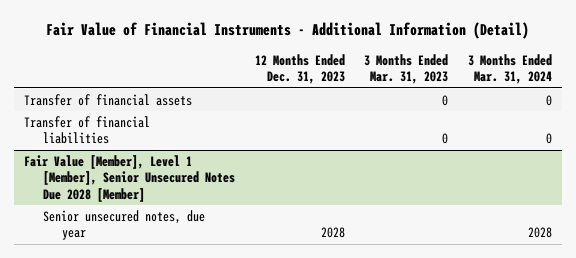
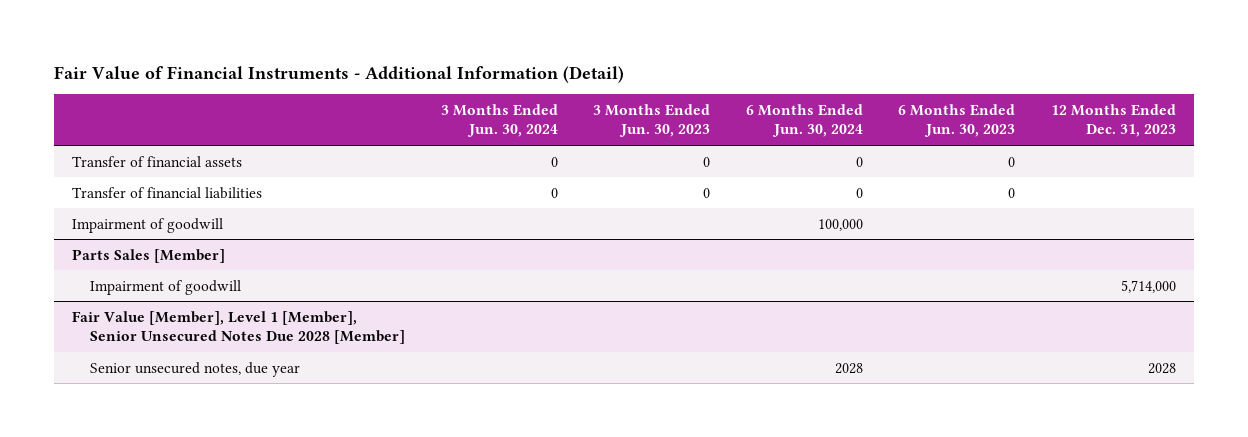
- | 12 Months Ended Dec. 31, 2023 | 3 Months Ended Mar. 31, 2023 | 3 Months Ended Mar. 31, 2024
+ | 3 Months Ended Jun. 30, 2024 | 3 Months Ended Jun. 30, 2023 | 6 Months Ended Jun. 30, 2024 | 6 Months Ended Jun. 30, 2023 | 12 Months Ended Dec. 31, 2023
+ Impairment of goodwill | | | 100,000 | |
+ Parts Sales [Member]
+ Impairment of goodwill | | | | | 5,714,000

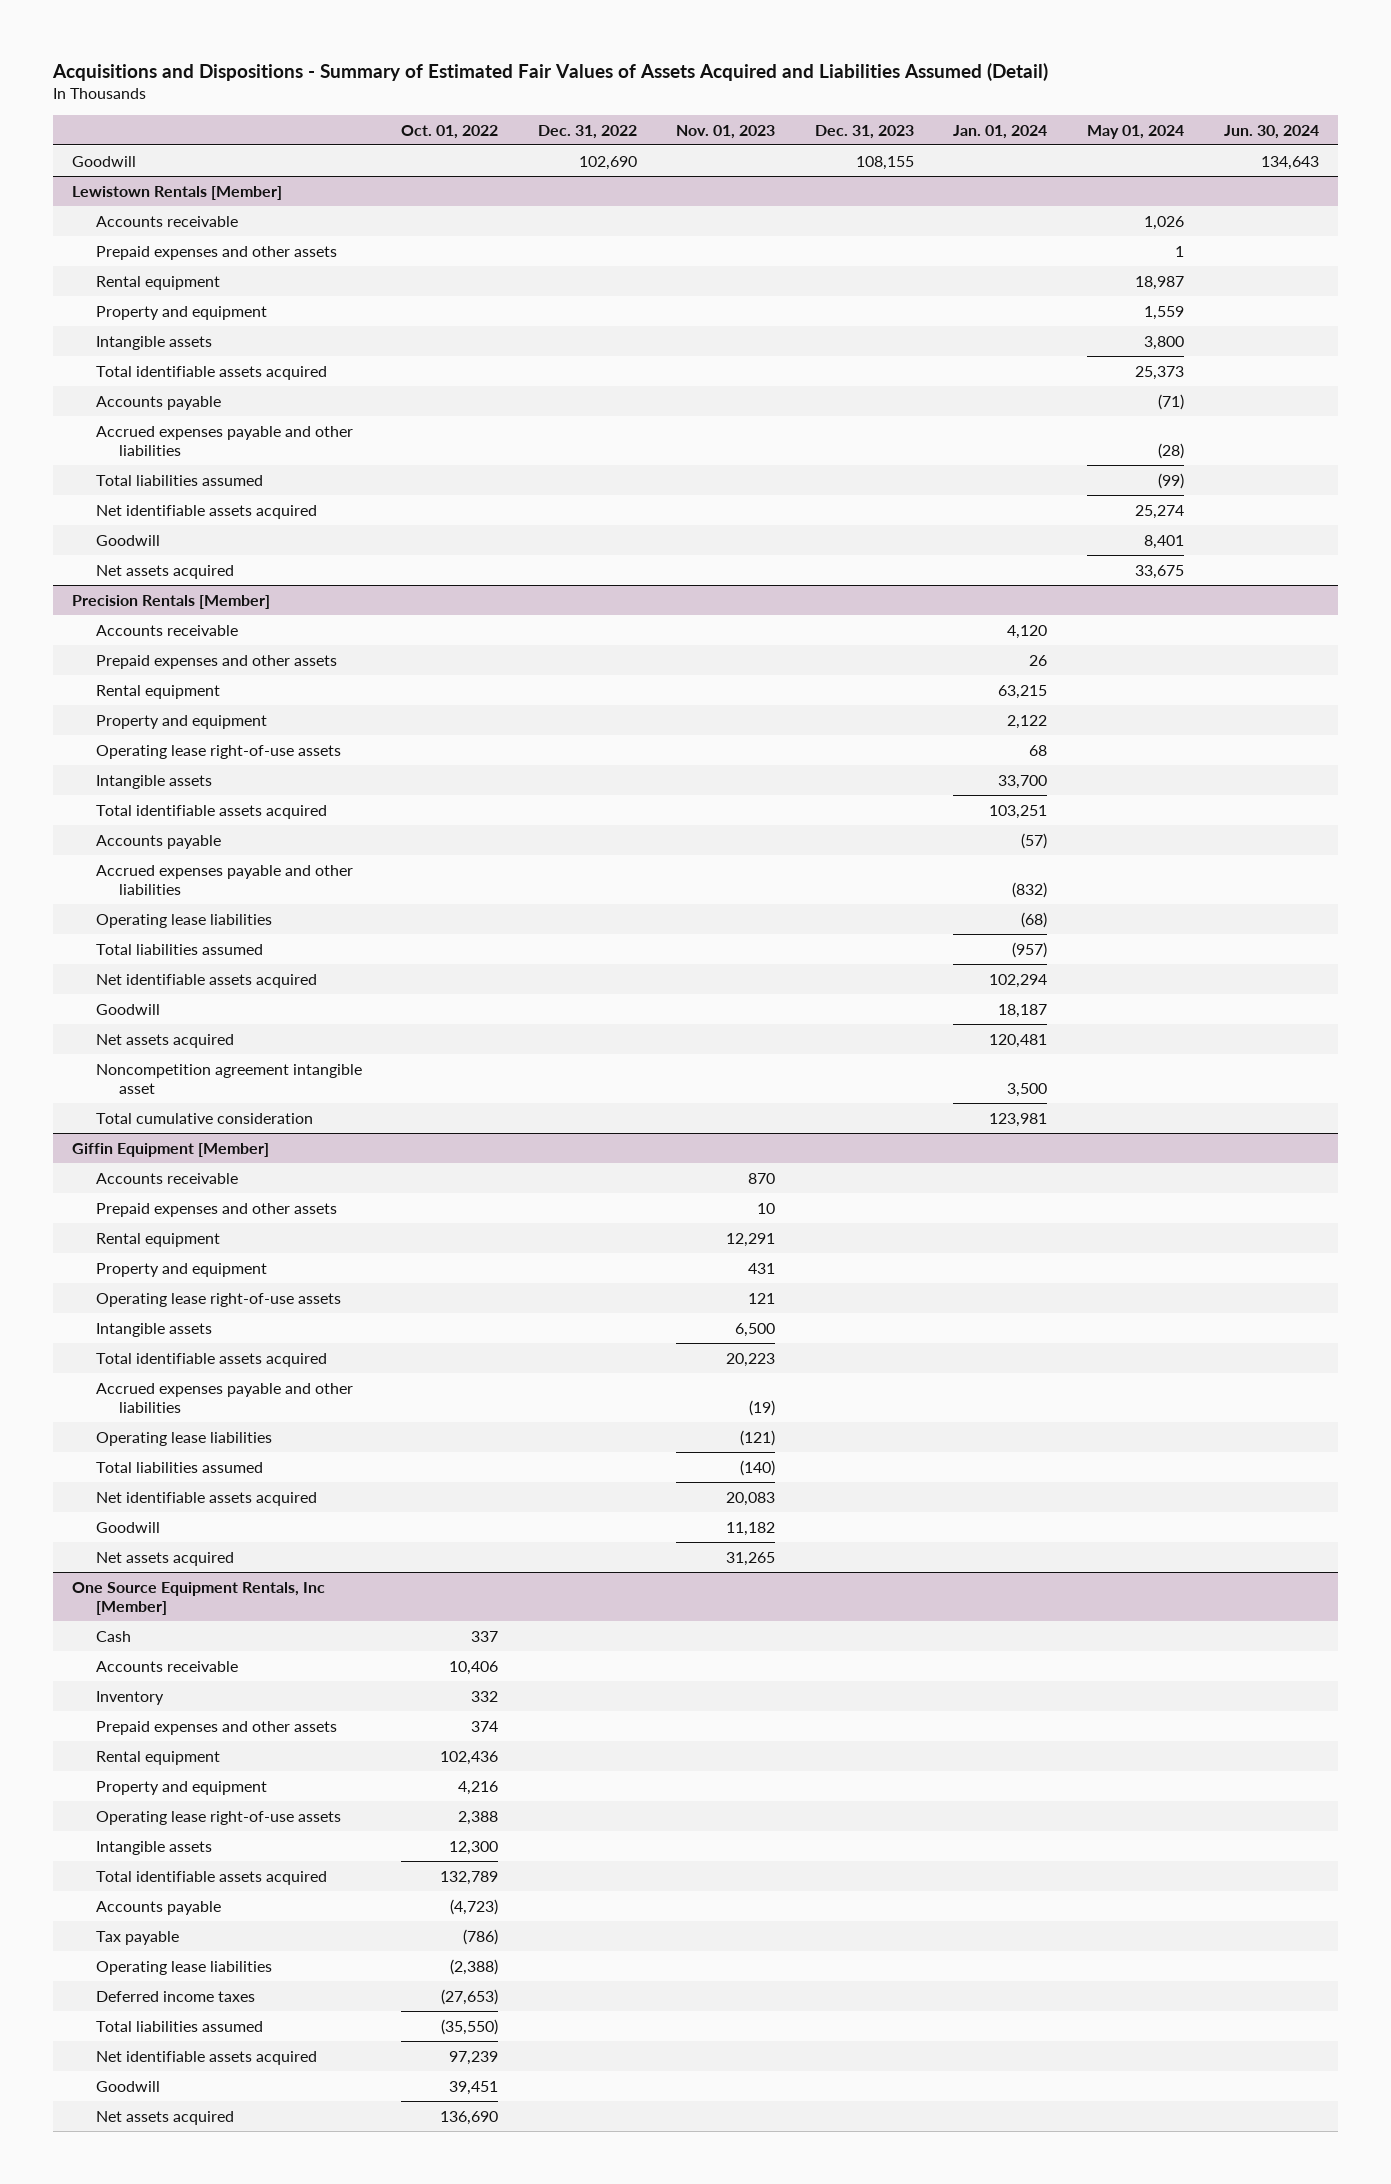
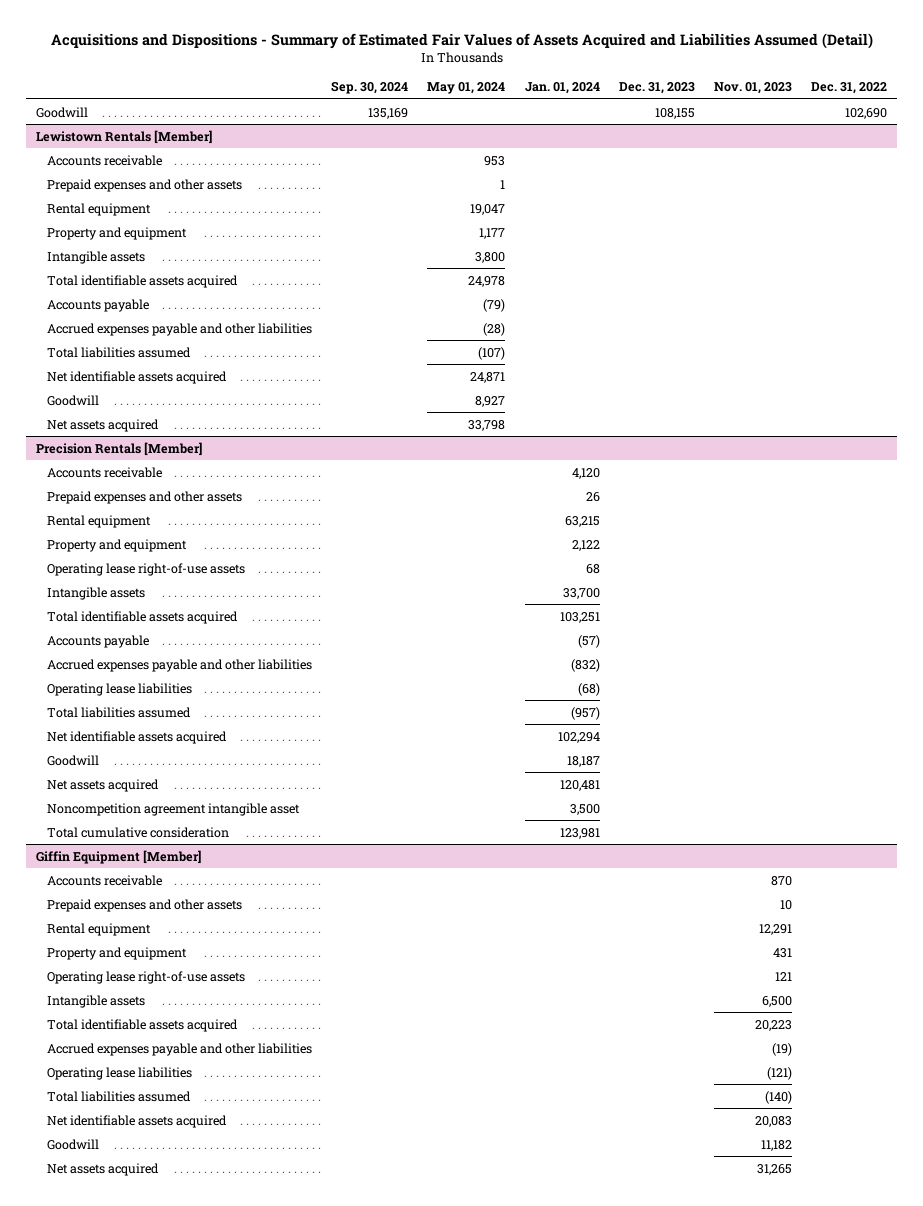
- | Oct. 01, 2022 | Dec. 31, 2022 | Nov. 01, 2023 | Dec. 31, 2023 | Jan. 01, 2024 | May 01, 2024 | Jun. 30, 2024
+ | Sep. 30, 2024 | May 01, 2024 | Jan. 01, 2024 | Dec. 31, 2023 | Nov. 01, 2023 | Dec. 31, 2022
@ Lewistown Rentals [Member]
- Accounts receivable | | | | | | 1,026 |
+ Accounts receivable | | 953 | | | |
- Rental equipment | | | | | | 18,987 |
- Property and equipment | | | | | | 1,559 |
+ Rental equipment | | 19,047 | | | |
+ Property and equipment | | 1,177 | | | |
- Total identifiable assets acquired | | | | | | 25,373 |
- Accounts payable | | | | | | (71) |
+ Total identifiable assets acquired | | 24,978 | | | |
+ Accounts payable | | (79) | | | |
- Total liabilities assumed | | | | | | (99) |
- Net identifiable assets acquired | | | | | | 25,274 |
- Goodwill | | | | | | 8,401 |
- Net assets acquired | | | | | | 33,675 |
+ Total liabilities assumed | | (107) | | | |
+ Net identifiable assets acquired | | 24,871 | | | |
+ Goodwill | | 8,927 | | | |
+ Net assets acquired | | 33,798 | | | |
- One Source Equipment Rentals, Inc [Member]
- Cash | 337 | | | | | |
- Accounts receivable | 10,406 | | | | | |
- Inventory | 332 | | | | | |
- Prepaid expenses and other assets | 374 | | | | | |
- Rental equipment | 102,436 | | | | | |
- Property and equipment | 4,216 | | | | | |
- Operating lease right-of-use assets | 2,388 | | | | | |
- Intangible assets | 12,300 | | | | | |
- Total identifiable assets acquired | 132,789 | | | | | |
- Accounts payable | (4,723) | | | | | |
- Tax payable | (786) | | | | | |
- Operating lease liabilities | (2,388) | | | | | |
- Deferred income taxes | (27,653) | | | | | |
- Total liabilities assumed | (35,550) | | | | | |
- Net identifiable assets acquired | 97,239 | | | | | |
- Goodwill | 39,451 | | | | | |
- Net assets acquired | 136,690 | | | | | |

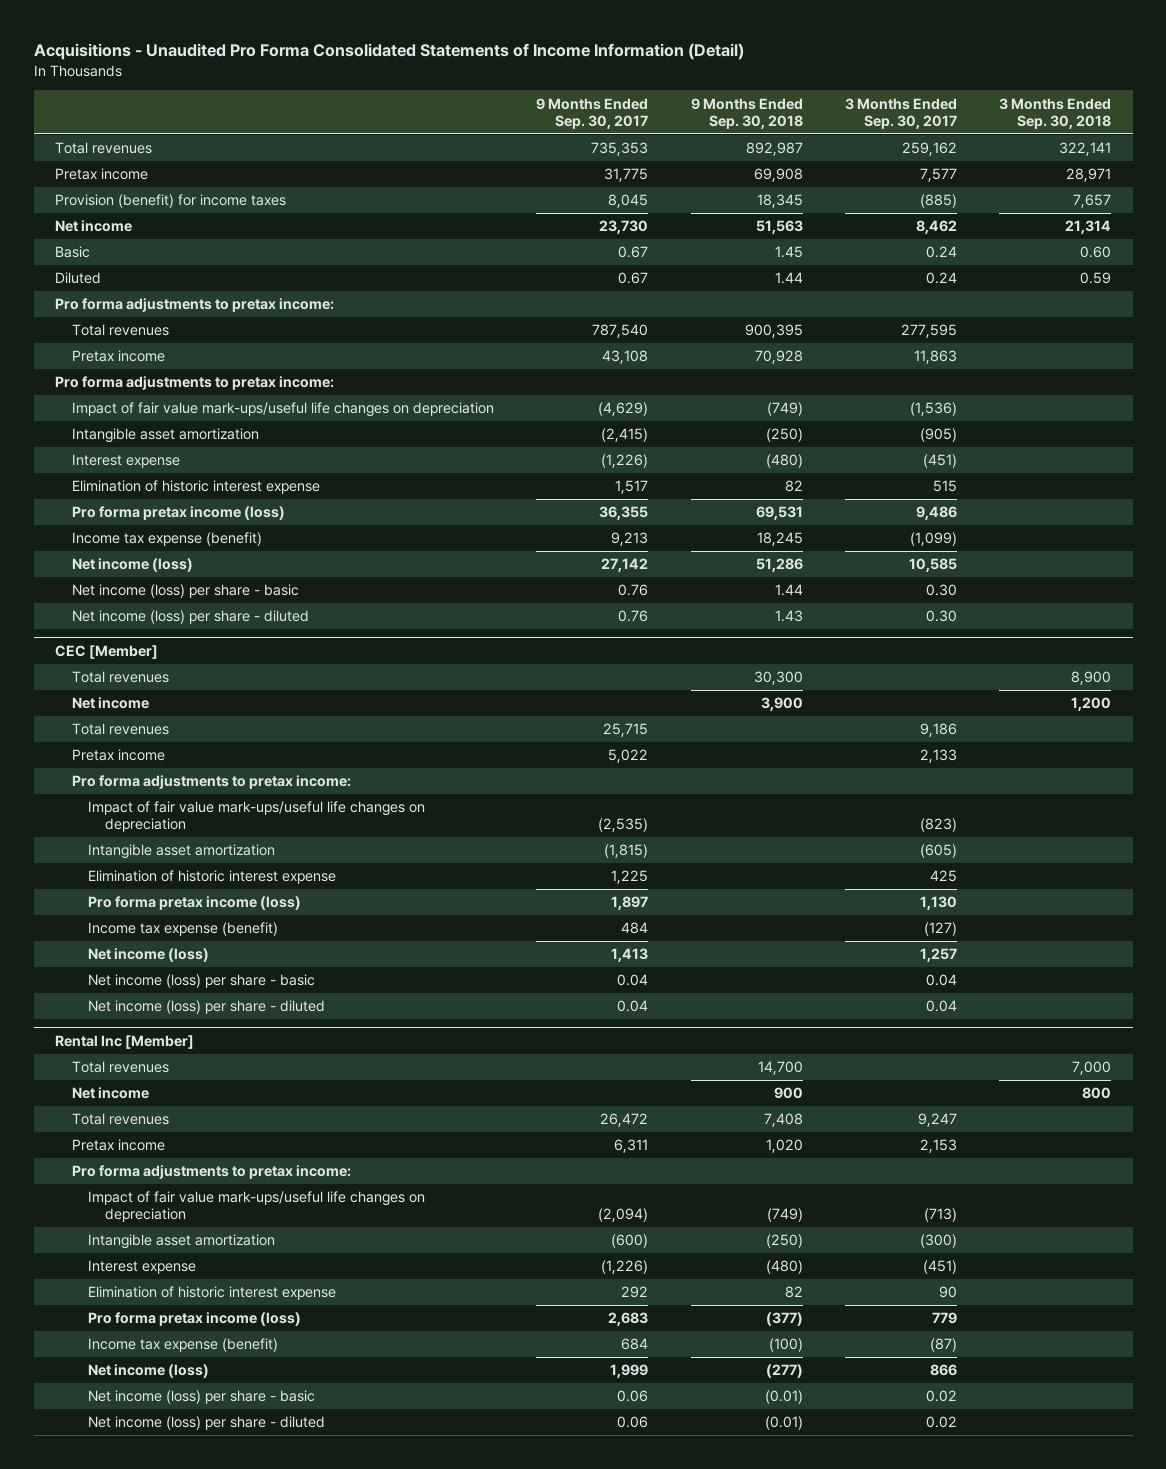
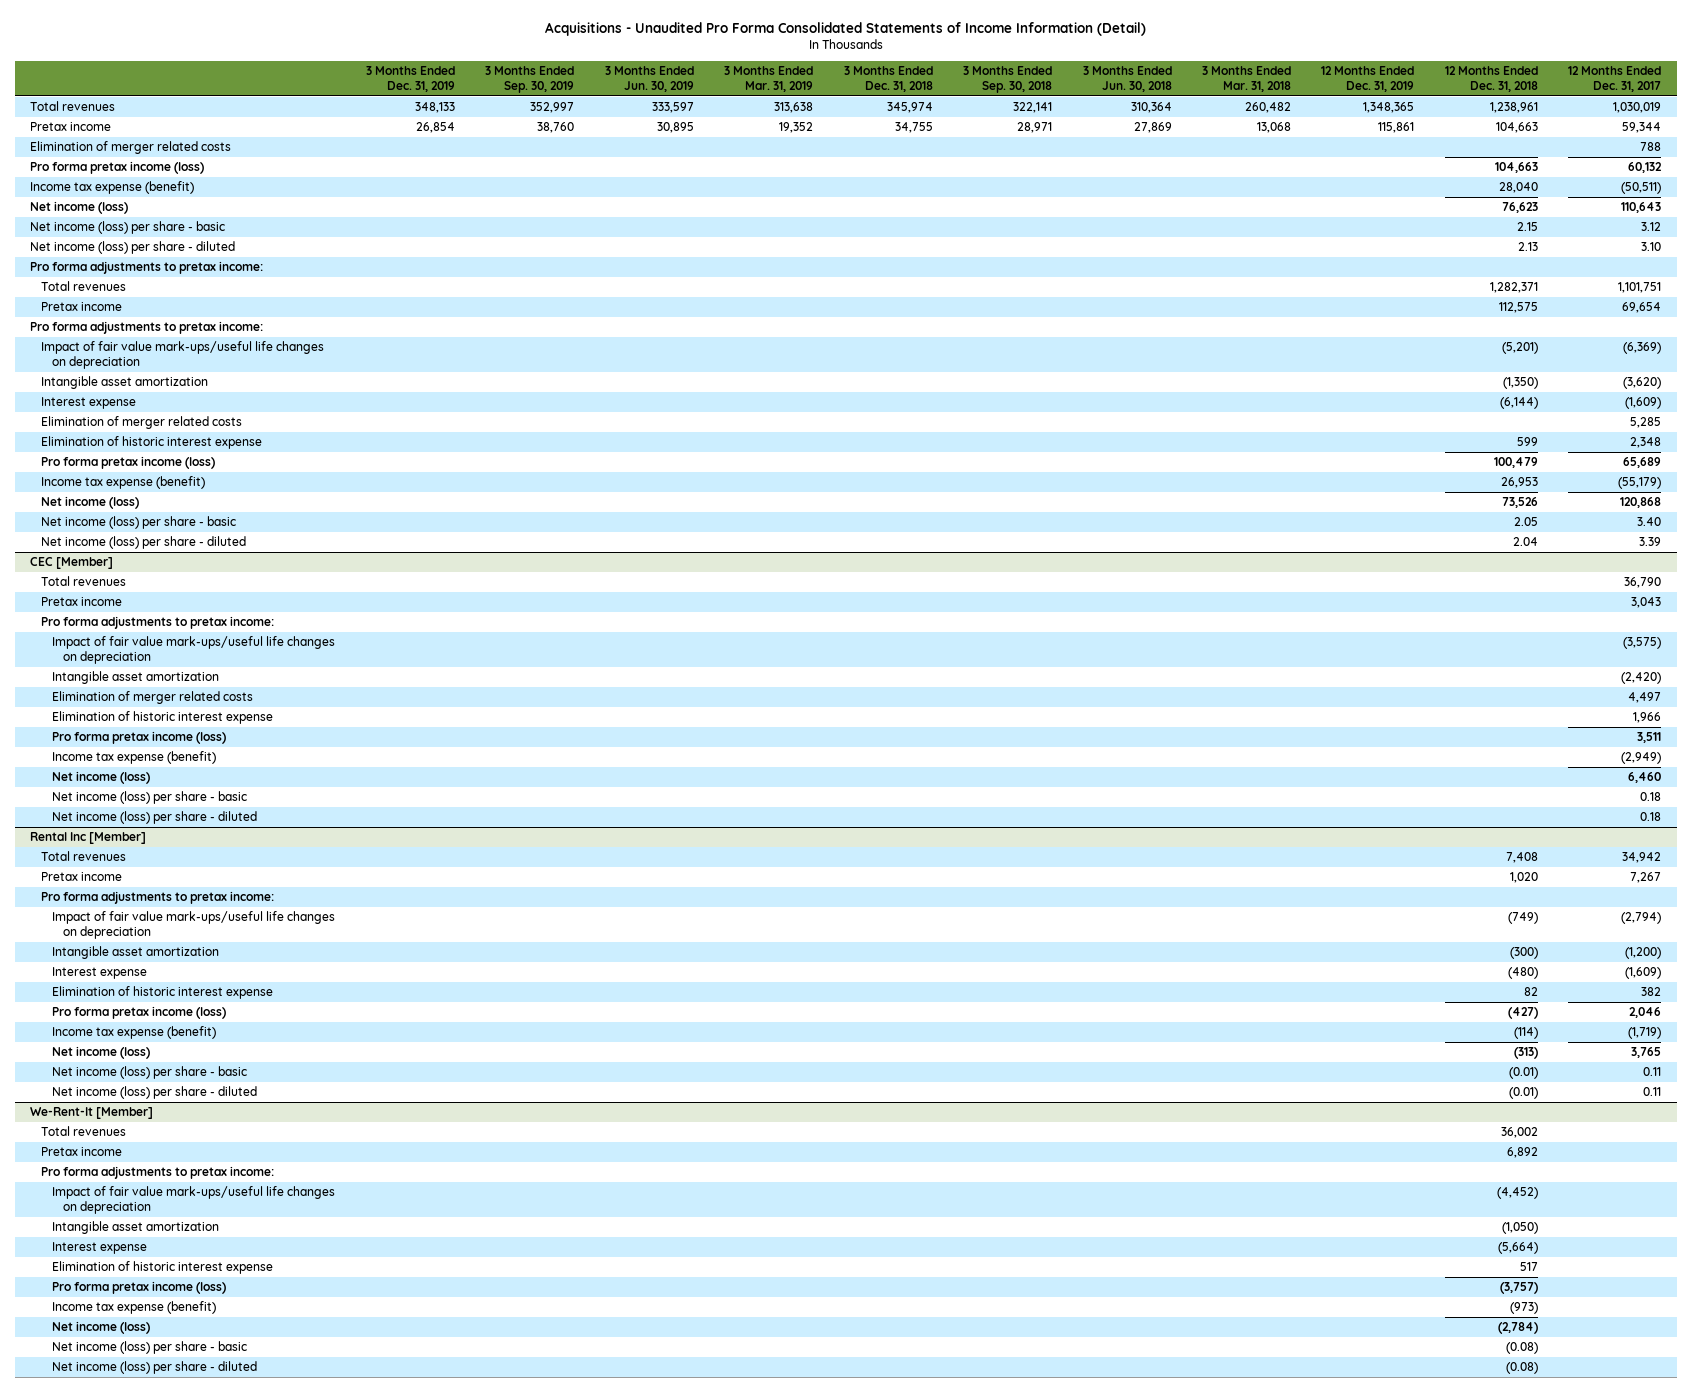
- | 9 Months Ended Sep. 30, 2017 | 9 Months Ended Sep. 30, 2018 | 3 Months Ended Sep. 30, 2017 | 3 Months Ended Sep. 30, 2018
+ | 3 Months Ended Dec. 31, 2019 | 3 Months Ended Sep. 30, 2019 | 3 Months Ended Jun. 30, 2019 | 3 Months Ended Mar. 31, 2019 | 3 Months Ended Dec. 31, 2018 | 3 Months Ended Sep. 30, 2018 | 3 Months Ended Jun. 30, 2018 | 3 Months Ended Mar. 31, 2018 | 12 Months Ended Dec. 31, 2019 | 12 Months Ended Dec. 31, 2018 | 12 Months Ended Dec. 31, 2017
- Provision (benefit) for income taxes | 8,045 | 18,345 | (885) | 7,657
- Net income | 23,730 | 51,563 | 8,462 | 21,314
- Basic | 0.67 | 1.45 | 0.24 | 0.60
- Diluted | 0.67 | 1.44 | 0.24 | 0.59
+ Elimination of merger related costs | | | | | | | | | | | 788
+ Pro forma pretax income (loss) | | | | | | | | | | 104,663 | 60,132
+ Income tax expense (benefit) | | | | | | | | | | 28,040 | (50,511)
+ Net income (loss) | | | | | | | | | | 76,623 | 110,643
+ Net income (loss) per share - basic | | | | | | | | | | 2.15 | 3.12
+ Net income (loss) per share - diluted | | | | | | | | | | 2.13 | 3.10
+ Elimination of merger related costs | | | | | | | | | | | 5,285
@ CEC [Member]
- Total revenues | | 30,300 | | 8,900
- Net income | | 3,900 | | 1,200
+ Elimination of merger related costs | | | | | | | | | | | 4,497
@ Rental Inc [Member]
- Total revenues | | 14,700 | | 7,000
- Net income | | 900 | | 800
+ We-Rent-It [Member]
+ Total revenues | | | | | | | | | | 36,002 |
+ Pretax income | | | | | | | | | | 6,892 |
+ Pro forma adjustments to pretax income:
+ Impact of fair value mark-ups/useful life changes on depreciation | | | | | | | | | | (4,452) |
+ Intangible asset amortization | | | | | | | | | | (1,050) |
+ Interest expense | | | | | | | | | | (5,664) |
+ Elimination of historic interest expense | | | | | | | | | | 517 |
+ Pro forma pretax income (loss) | | | | | | | | | | (3,757) |
+ Income tax expense (benefit) | | | | | | | | | | (973) |
+ Net income (loss) | | | | | | | | | | (2,784) |
+ Net income (loss) per share - basic | | | | | | | | | | (0.08) |
+ Net income (loss) per share - diluted | | | | | | | | | | (0.08) |

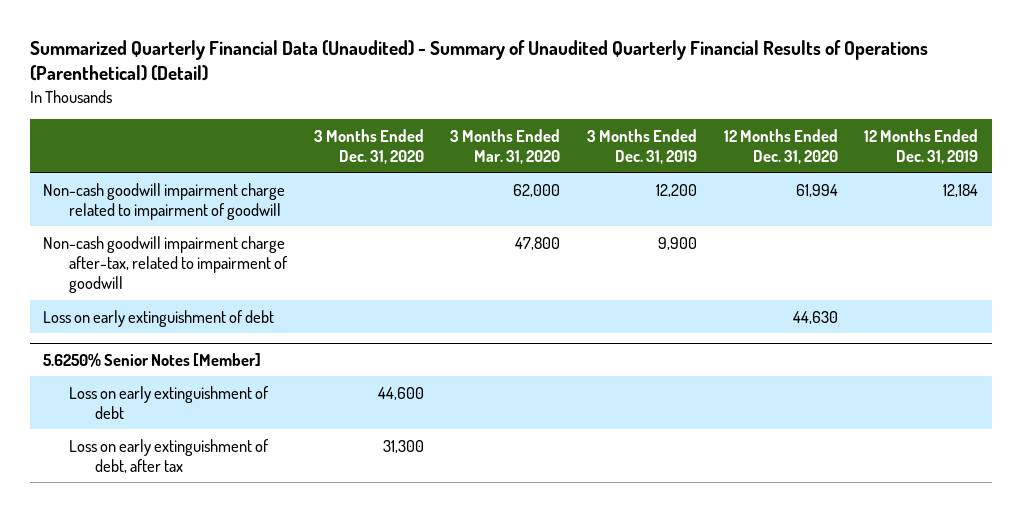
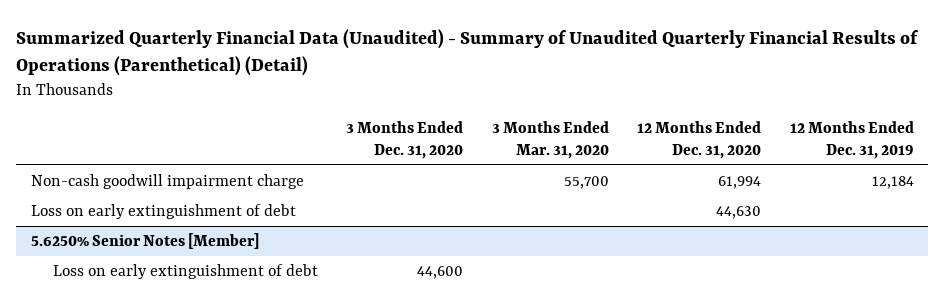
- | 3 Months Ended Dec. 31, 2020 | 3 Months Ended Mar. 31, 2020 | 3 Months Ended Dec. 31, 2019 | 12 Months Ended Dec. 31, 2020 | 12 Months Ended Dec. 31, 2019
+ | 3 Months Ended Dec. 31, 2020 | 3 Months Ended Mar. 31, 2020 | 12 Months Ended Dec. 31, 2020 | 12 Months Ended Dec. 31, 2019
- Non-cash goodwill impairment charge related to impairment of goodwill | | 62,000 | 12,200 | 61,994 | 12,184
- Non-cash goodwill impairment charge after-tax, related to impairment of goodwill | | 47,800 | 9,900 | |
+ Non-cash goodwill impairment charge | | 55,700 | 61,994 | 12,184
@ 5.6250% Senior Notes [Member]
- Loss on early extinguishment of debt, after tax | 31,300 | | | |

